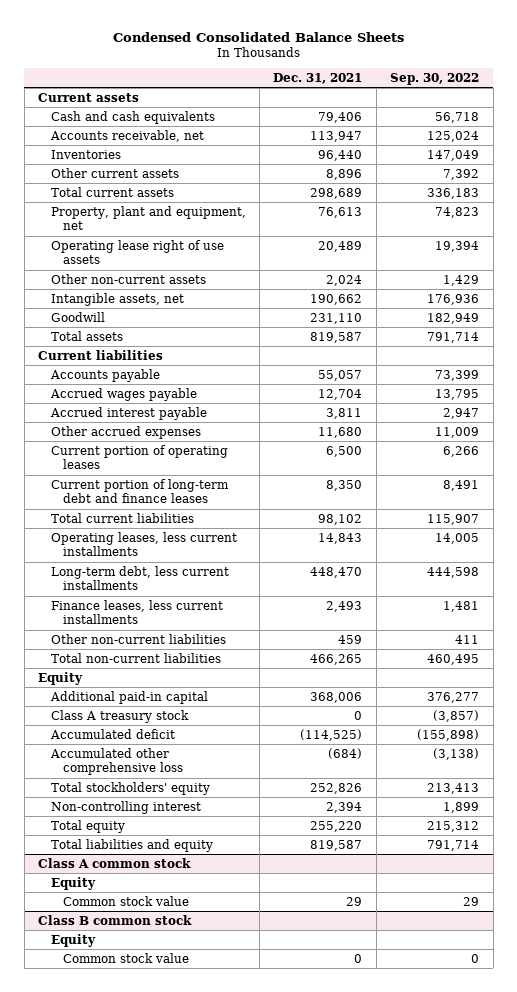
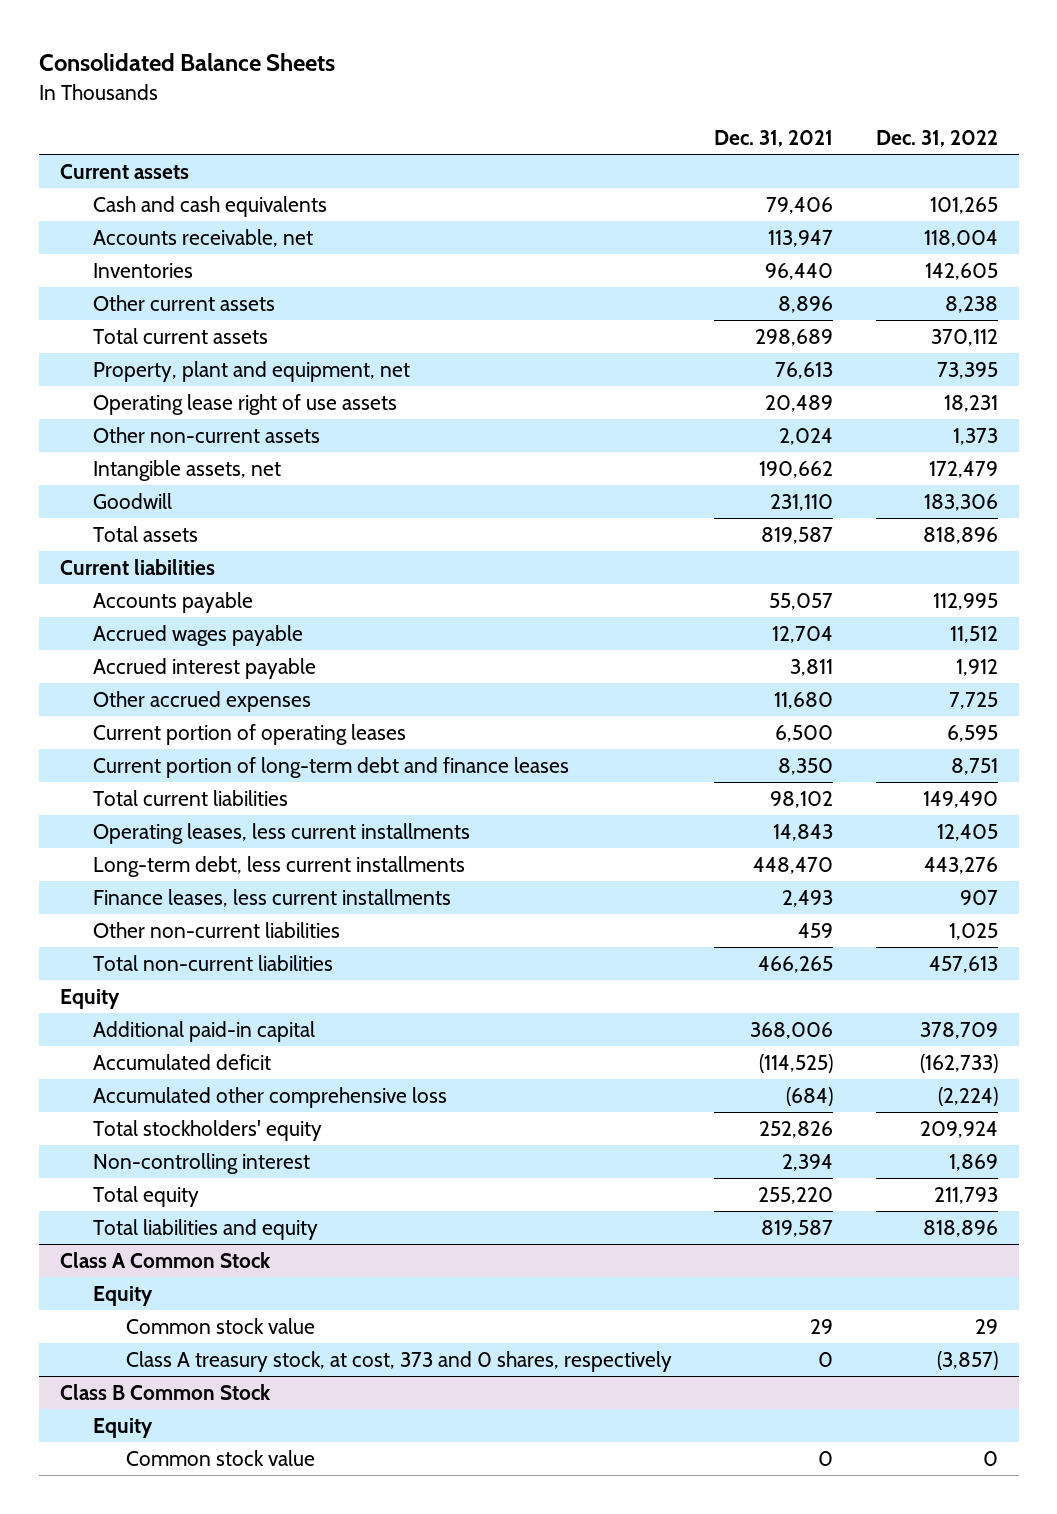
- Condensed Consolidated Balance Sheets
+ Consolidated Balance Sheets
- | Dec. 31, 2021 | Sep. 30, 2022
+ | Dec. 31, 2021 | Dec. 31, 2022
- Class A treasury stock | 0 | (3,857)
- Class A common stock
+ Class A Common Stock
- Class B common stock
+ Class A treasury stock, at cost, 373 and 0 shares, respectively | 0 | (3,857)
+ Class B Common Stock

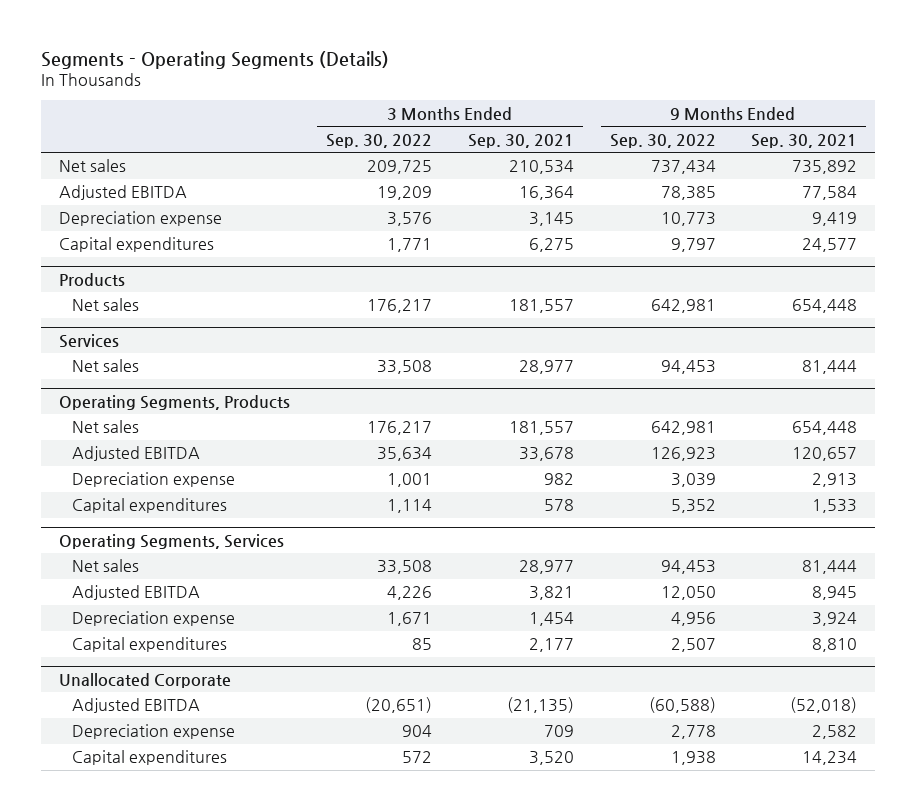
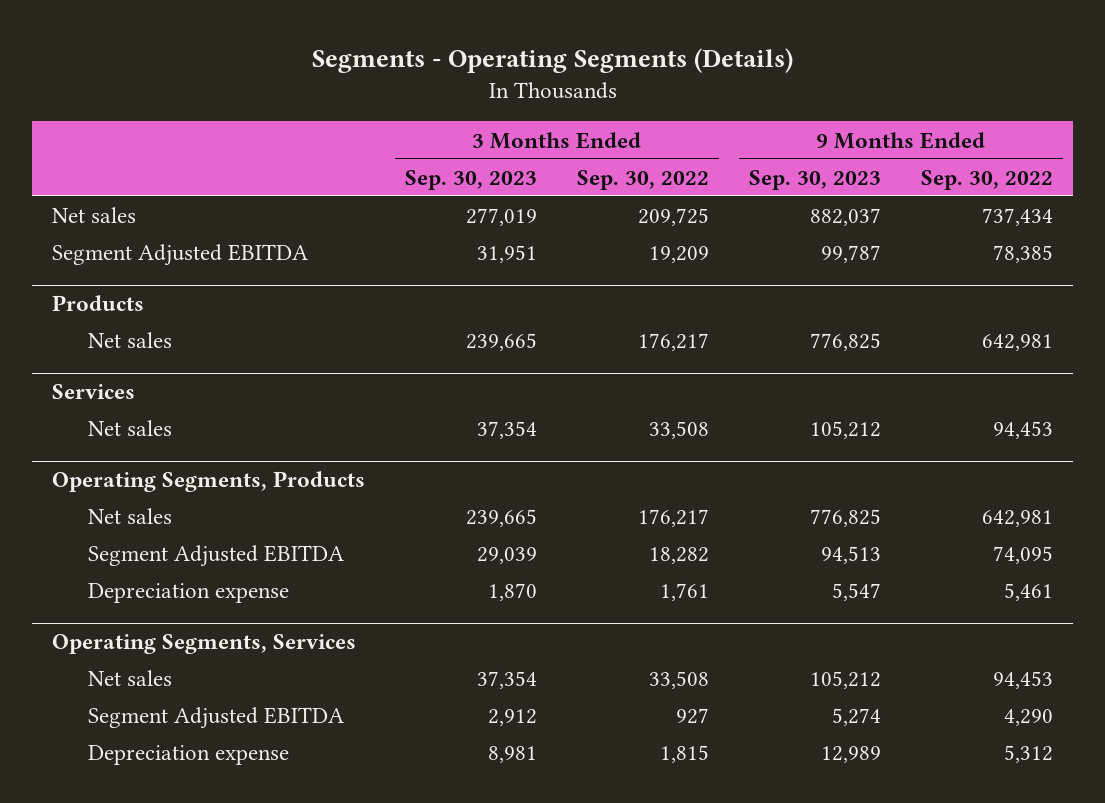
- | 3 Months Ended Sep. 30, 2022 | 3 Months Ended Sep. 30, 2021 | 9 Months Ended Sep. 30, 2022 | 9 Months Ended Sep. 30, 2021
+ | 3 Months Ended Sep. 30, 2023 | 3 Months Ended Sep. 30, 2022 | 9 Months Ended Sep. 30, 2023 | 9 Months Ended Sep. 30, 2022
- Adjusted EBITDA | 19,209 | 16,364 | 78,385 | 77,584
- Depreciation expense | 3,576 | 3,145 | 10,773 | 9,419
- Capital expenditures | 1,771 | 6,275 | 9,797 | 24,577
+ Segment Adjusted EBITDA | 31,951 | 19,209 | 99,787 | 78,385
@ Operating Segments, Products
- Adjusted EBITDA | 35,634 | 33,678 | 126,923 | 120,657
- Depreciation expense | 1,001 | 982 | 3,039 | 2,913
- Capital expenditures | 1,114 | 578 | 5,352 | 1,533
+ Segment Adjusted EBITDA | 29,039 | 18,282 | 94,513 | 74,095
+ Depreciation expense | 1,870 | 1,761 | 5,547 | 5,461
@ Operating Segments, Services
- Adjusted EBITDA | 4,226 | 3,821 | 12,050 | 8,945
- Depreciation expense | 1,671 | 1,454 | 4,956 | 3,924
- Capital expenditures | 85 | 2,177 | 2,507 | 8,810
- Unallocated Corporate
- Adjusted EBITDA | (20,651) | (21,135) | (60,588) | (52,018)
- Depreciation expense | 904 | 709 | 2,778 | 2,582
- Capital expenditures | 572 | 3,520 | 1,938 | 14,234
@ Operating Segments, Services
+ Segment Adjusted EBITDA | 2,912 | 927 | 5,274 | 4,290
+ Depreciation expense | 8,981 | 1,815 | 12,989 | 5,312

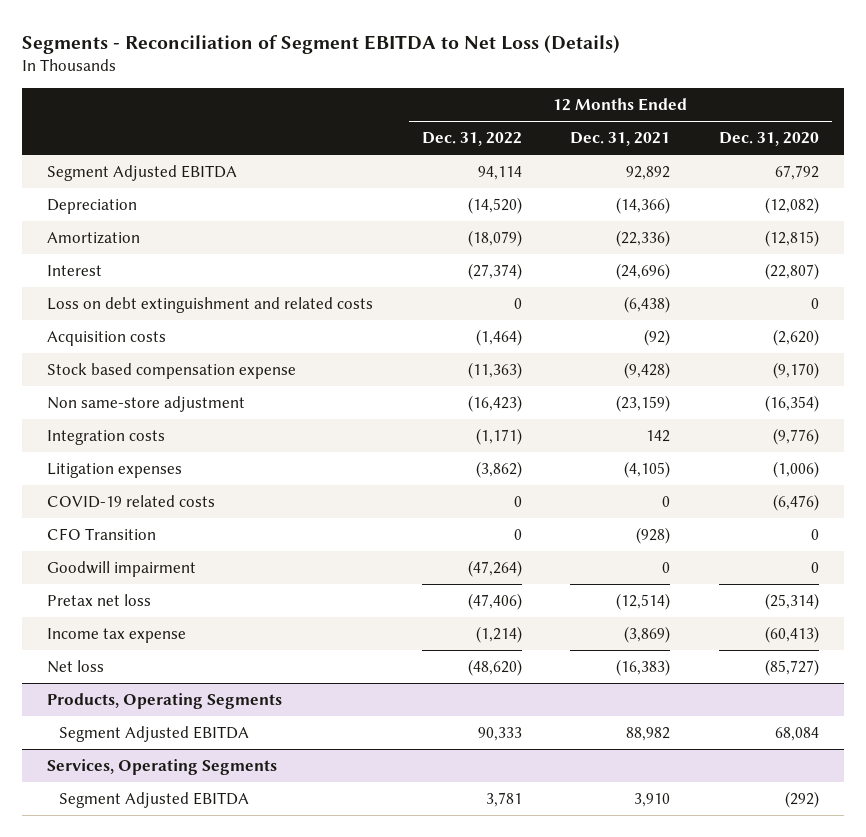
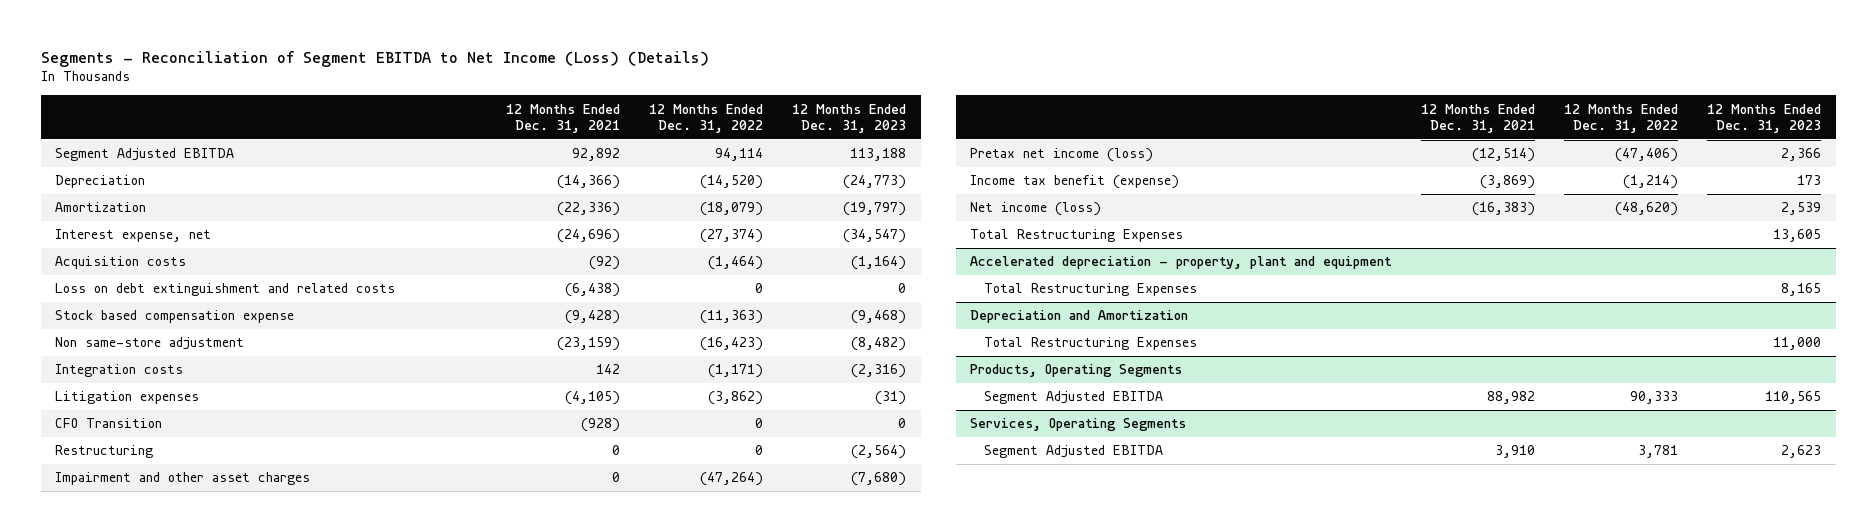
- Segments - Reconciliation of Segment EBITDA to Net Loss (Details)
+ Segments - Reconciliation of Segment EBITDA to Net Income (Loss) (Details)
- | 12 Months Ended Dec. 31, 2022 | 12 Months Ended Dec. 31, 2021 | 12 Months Ended Dec. 31, 2020
+ | 12 Months Ended Dec. 31, 2021 | 12 Months Ended Dec. 31, 2022 | 12 Months Ended Dec. 31, 2023
- Interest | (27,374) | (24,696) | (22,807)
+ Interest expense, net | (24,696) | (27,374) | (34,547)
moved down: Loss on debt extinguishment and related costs | (6,438) | 0 | 0
- COVID-19 related costs | 0 | 0 | (6,476)
- Goodwill impairment | (47,264) | 0 | 0
- Pretax net loss | (47,406) | (12,514) | (25,314)
- Income tax expense | (1,214) | (3,869) | (60,413)
- Net loss | (48,620) | (16,383) | (85,727)
+ Restructuring | 0 | 0 | (2,564)
+ Impairment and other asset charges | 0 | (47,264) | (7,680)
+ Pretax net income (loss) | (12,514) | (47,406) | 2,366
+ Income tax benefit (expense) | (3,869) | (1,214) | 173
+ Net income (loss) | (16,383) | (48,620) | 2,539
+ Total Restructuring Expenses | | | 13,605
+ Accelerated depreciation - property, plant and equipment
+ Total Restructuring Expenses | | | 8,165
+ Depreciation and Amortization
+ Total Restructuring Expenses | | | 11,000

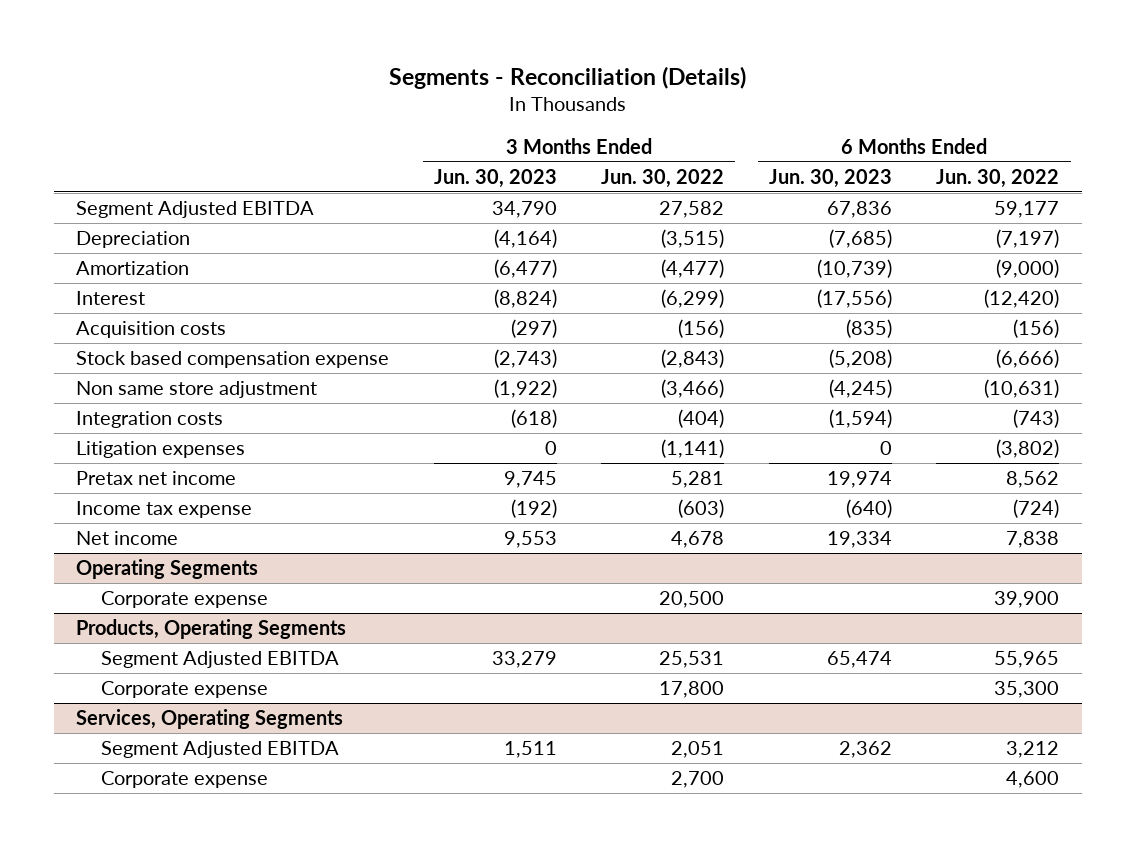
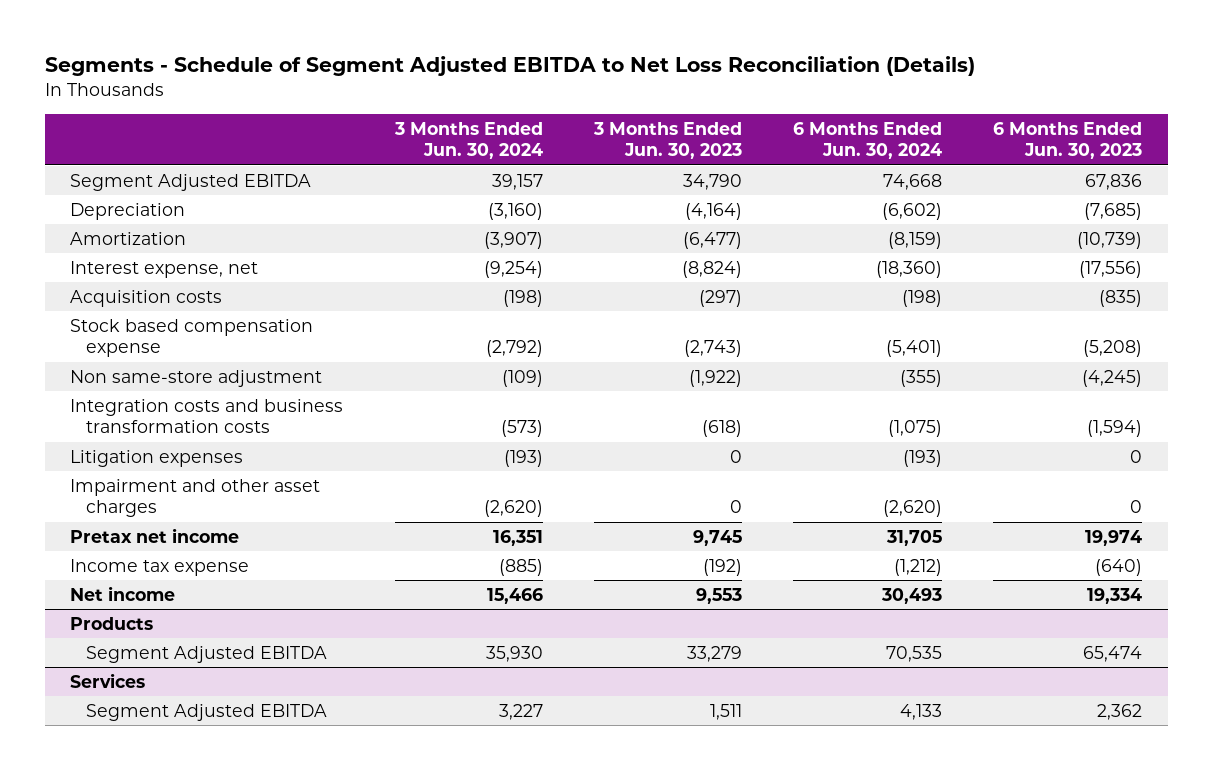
- Segments - Reconciliation (Details)
+ Segments - Schedule of Segment Adjusted EBITDA to Net Loss Reconciliation (Details)
- | 3 Months Ended Jun. 30, 2023 | 3 Months Ended Jun. 30, 2022 | 6 Months Ended Jun. 30, 2023 | 6 Months Ended Jun. 30, 2022
+ | 3 Months Ended Jun. 30, 2024 | 3 Months Ended Jun. 30, 2023 | 6 Months Ended Jun. 30, 2024 | 6 Months Ended Jun. 30, 2023
- Interest | (8,824) | (6,299) | (17,556) | (12,420)
+ Interest expense, net | (9,254) | (8,824) | (18,360) | (17,556)
- Non same store adjustment | (1,922) | (3,466) | (4,245) | (10,631)
- Integration costs | (618) | (404) | (1,594) | (743)
+ Non same-store adjustment | (109) | (1,922) | (355) | (4,245)
+ Integration costs and business transformation costs | (573) | (618) | (1,075) | (1,594)
+ Impairment and other asset charges | (2,620) | 0 | (2,620) | 0
- Operating Segments
- Corporate expense | | 20,500 | | 39,900
- Products, Operating Segments
+ Products
- Corporate expense | | 17,800 | | 35,300
- Services, Operating Segments
+ Services
- Corporate expense | | 2,700 | | 4,600

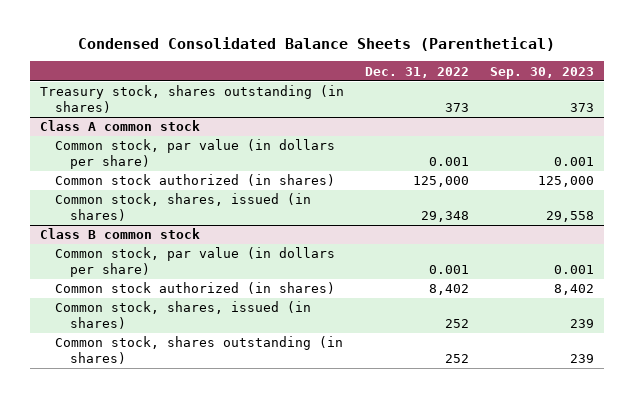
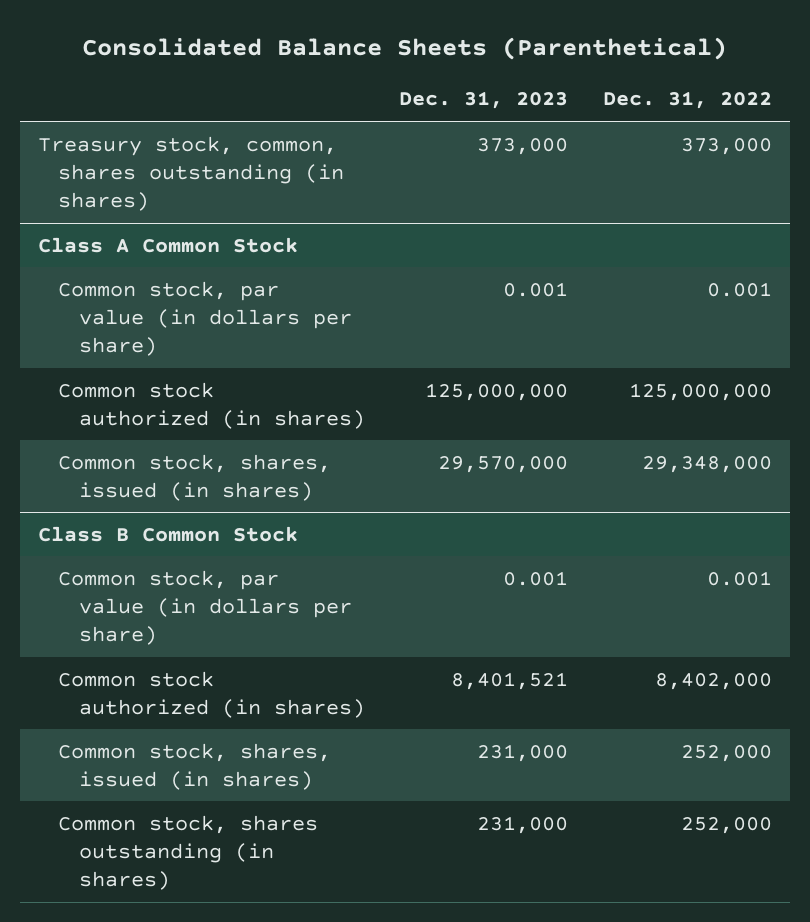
- Condensed Consolidated Balance Sheets (Parenthetical)
+ Consolidated Balance Sheets (Parenthetical)
- | Dec. 31, 2022 | Sep. 30, 2023
+ | Dec. 31, 2023 | Dec. 31, 2022
- Treasury stock, shares outstanding (in shares) | 373 | 373
- Class A common stock
+ Treasury stock, common, shares outstanding (in shares) | 373,000 | 373,000
+ Class A Common Stock
- Common stock authorized (in shares) | 125,000 | 125,000
- Common stock, shares, issued (in shares) | 29,348 | 29,558
- Class B common stock
+ Common stock authorized (in shares) | 125,000,000 | 125,000,000
+ Common stock, shares, issued (in shares) | 29,570,000 | 29,348,000
+ Class B Common Stock
- Common stock authorized (in shares) | 8,402 | 8,402
- Common stock, shares, issued (in shares) | 252 | 239
- Common stock, shares outstanding (in shares) | 252 | 239
+ Common stock authorized (in shares) | 8,401,521 | 8,402,000
+ Common stock, shares, issued (in shares) | 231,000 | 252,000
+ Common stock, shares outstanding (in shares) | 231,000 | 252,000

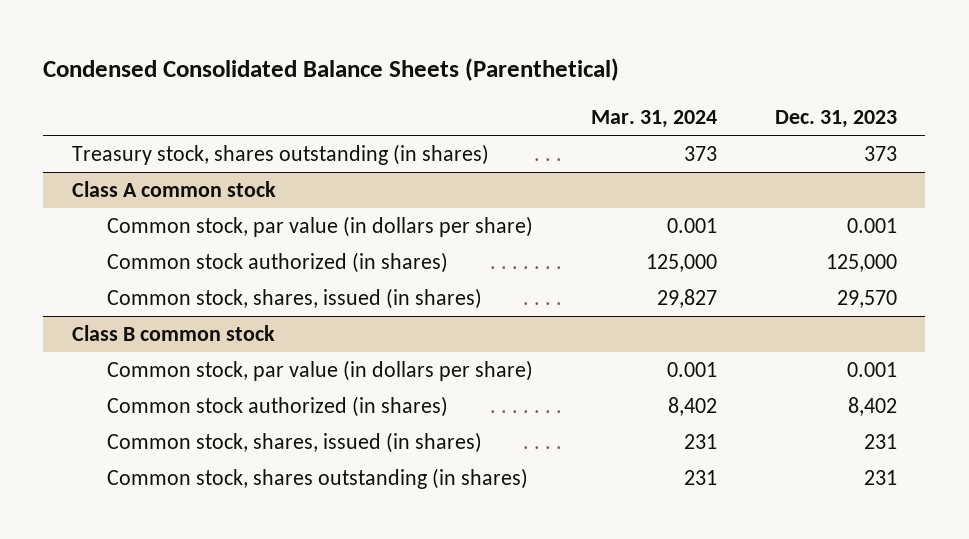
- Consolidated Balance Sheets (Parenthetical)
+ Condensed Consolidated Balance Sheets (Parenthetical)
- | Dec. 31, 2023 | Dec. 31, 2022
+ | Mar. 31, 2024 | Dec. 31, 2023
- Treasury stock, common, shares outstanding (in shares) | 373,000 | 373,000
- Class A Common Stock
+ Treasury stock, shares outstanding (in shares) | 373 | 373
+ Class A common stock
- Common stock authorized (in shares) | 125,000,000 | 125,000,000
- Common stock, shares, issued (in shares) | 29,570,000 | 29,348,000
- Class B Common Stock
+ Common stock authorized (in shares) | 125,000 | 125,000
+ Common stock, shares, issued (in shares) | 29,827 | 29,570
+ Class B common stock
- Common stock authorized (in shares) | 8,401,521 | 8,402,000
- Common stock, shares, issued (in shares) | 231,000 | 252,000
- Common stock, shares outstanding (in shares) | 231,000 | 252,000
+ Common stock authorized (in shares) | 8,402 | 8,402
+ Common stock, shares, issued (in shares) | 231 | 231
+ Common stock, shares outstanding (in shares) | 231 | 231

